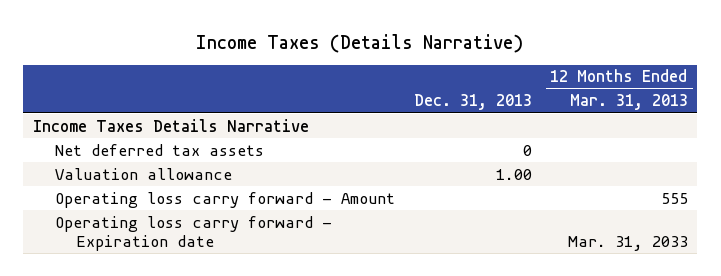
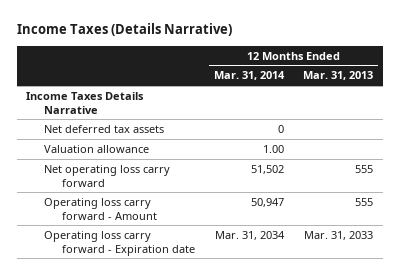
- | Dec. 31, 2013 | 12 Months Ended Mar. 31, 2013
+ | 12 Months Ended Mar. 31, 2014 | 12 Months Ended Mar. 31, 2013
+ Net operating loss carry forward | 51,502 | 555

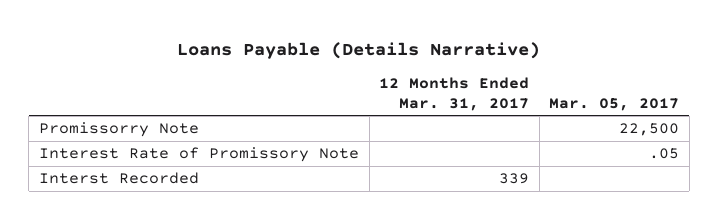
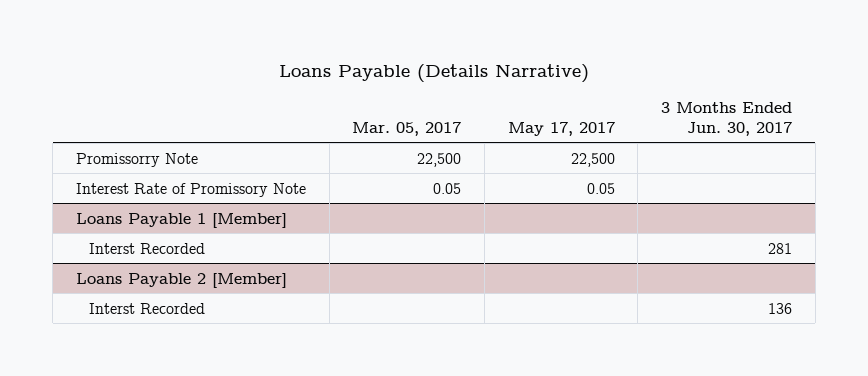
- | 12 Months Ended Mar. 31, 2017 | Mar. 05, 2017
+ | Mar. 05, 2017 | May 17, 2017 | 3 Months Ended Jun. 30, 2017
- Interest Rate of Promissory Note | | .05
- Interst Recorded | 339 |
+ Interest Rate of Promissory Note | 0.05 | 0.05 |
+ Loans Payable 1 [Member]
+ Interst Recorded | | | 281
+ Loans Payable 2 [Member]
+ Interst Recorded | | | 136

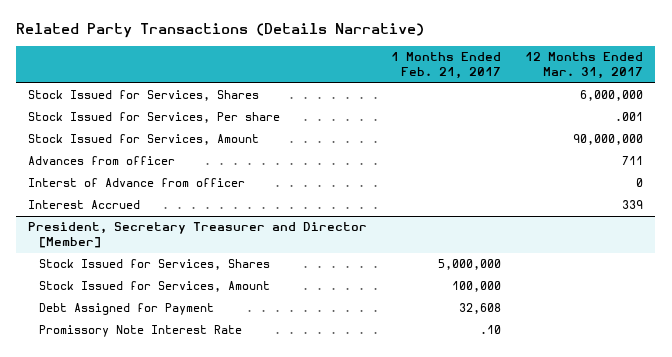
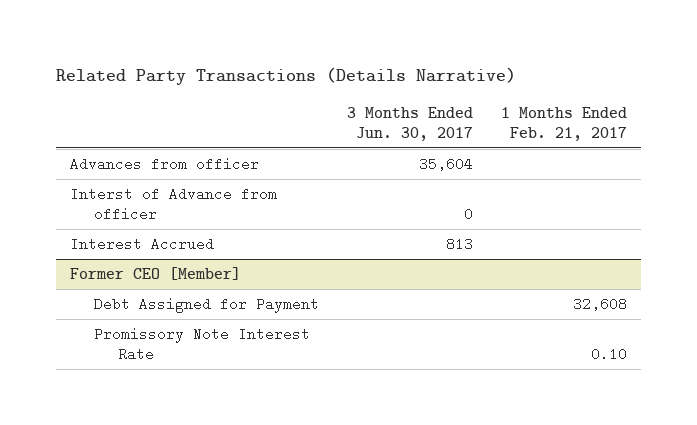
- | 1 Months Ended Feb. 21, 2017 | 12 Months Ended Mar. 31, 2017
+ | 3 Months Ended Jun. 30, 2017 | 1 Months Ended Feb. 21, 2017
- Stock Issued for Services, Shares | | 6,000,000
- Stock Issued for Services, Per share | | .001
- Stock Issued for Services, Amount | | 90,000,000
- President, Secretary Treasurer and Director [Member]
- Stock Issued for Services, Shares | 5,000,000 |
- Stock Issued for Services, Amount | 100,000 |
+ Former CEO [Member]
- Promissory Note Interest Rate | .10 |
+ Promissory Note Interest Rate | | 0.10

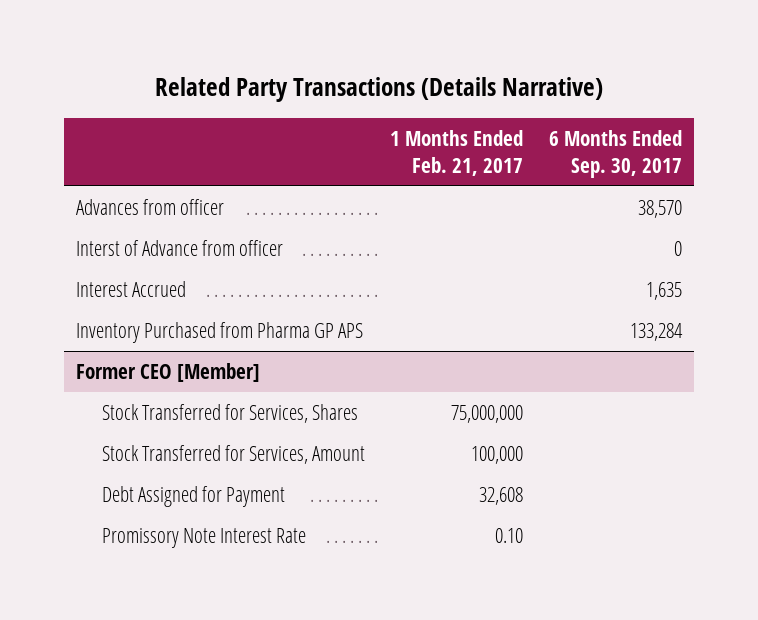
- | 3 Months Ended Jun. 30, 2017 | 1 Months Ended Feb. 21, 2017
+ | 1 Months Ended Feb. 21, 2017 | 6 Months Ended Sep. 30, 2017
+ Inventory Purchased from Pharma GP APS | | 133,284
@ Former CEO [Member]
+ Stock Transferred for Services, Shares | 75,000,000 |
+ Stock Transferred for Services, Amount | 100,000 |

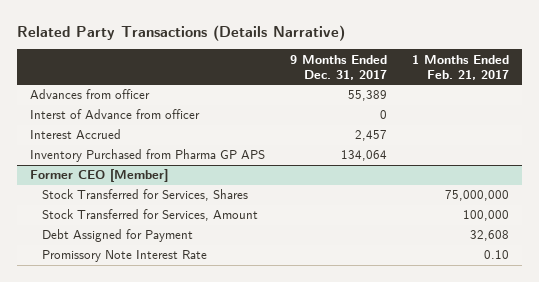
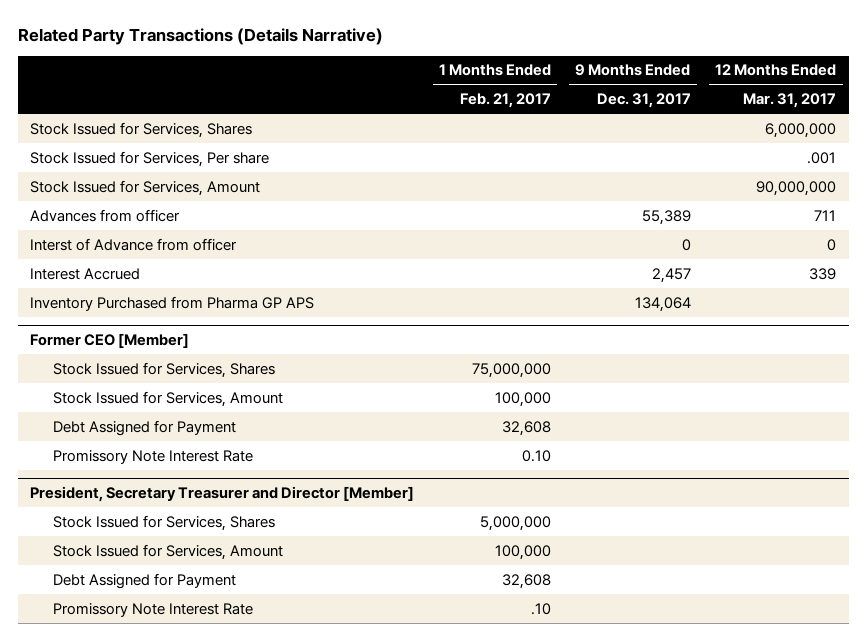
- | 9 Months Ended Dec. 31, 2017 | 1 Months Ended Feb. 21, 2017
+ | 1 Months Ended Feb. 21, 2017 | 9 Months Ended Dec. 31, 2017 | 12 Months Ended Mar. 31, 2017
+ Stock Issued for Services, Shares | | | 6,000,000
+ Stock Issued for Services, Per share | | | .001
+ Stock Issued for Services, Amount | | | 90,000,000
@ Former CEO [Member]
- Stock Transferred for Services, Shares | | 75,000,000
- Stock Transferred for Services, Amount | | 100,000
+ Stock Issued for Services, Shares | 75,000,000 | |
+ Stock Issued for Services, Amount | 100,000 | |
+ President, Secretary Treasurer and Director [Member]
+ Stock Issued for Services, Shares | 5,000,000 | |
+ Stock Issued for Services, Amount | 100,000 | |
+ Debt Assigned for Payment | 32,608 | |
+ Promissory Note Interest Rate | .10 | |

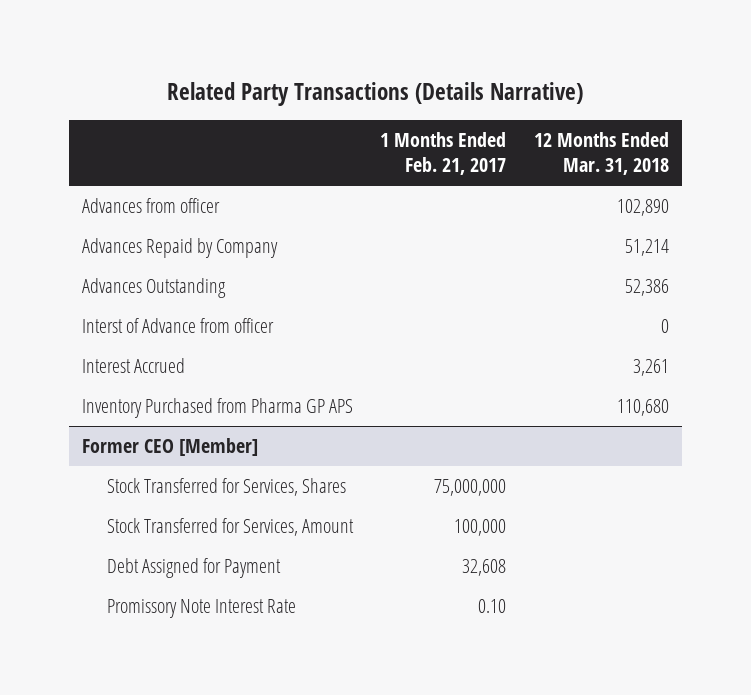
- | 1 Months Ended Feb. 21, 2017 | 9 Months Ended Dec. 31, 2017 | 12 Months Ended Mar. 31, 2017
+ | 1 Months Ended Feb. 21, 2017 | 12 Months Ended Mar. 31, 2018
- Stock Issued for Services, Shares | | | 6,000,000
- Stock Issued for Services, Per share | | | .001
- Stock Issued for Services, Amount | | | 90,000,000
+ Advances Repaid by Company | | 51,214
+ Advances Outstanding | | 52,386
@ Former CEO [Member]
- Stock Issued for Services, Shares | 75,000,000 | |
- Stock Issued for Services, Amount | 100,000 | |
+ Stock Transferred for Services, Shares | 75,000,000 |
+ Stock Transferred for Services, Amount | 100,000 |
- President, Secretary Treasurer and Director [Member]
- Stock Issued for Services, Shares | 5,000,000 | |
- Stock Issued for Services, Amount | 100,000 | |
- Debt Assigned for Payment | 32,608 | |
- Promissory Note Interest Rate | .10 | |

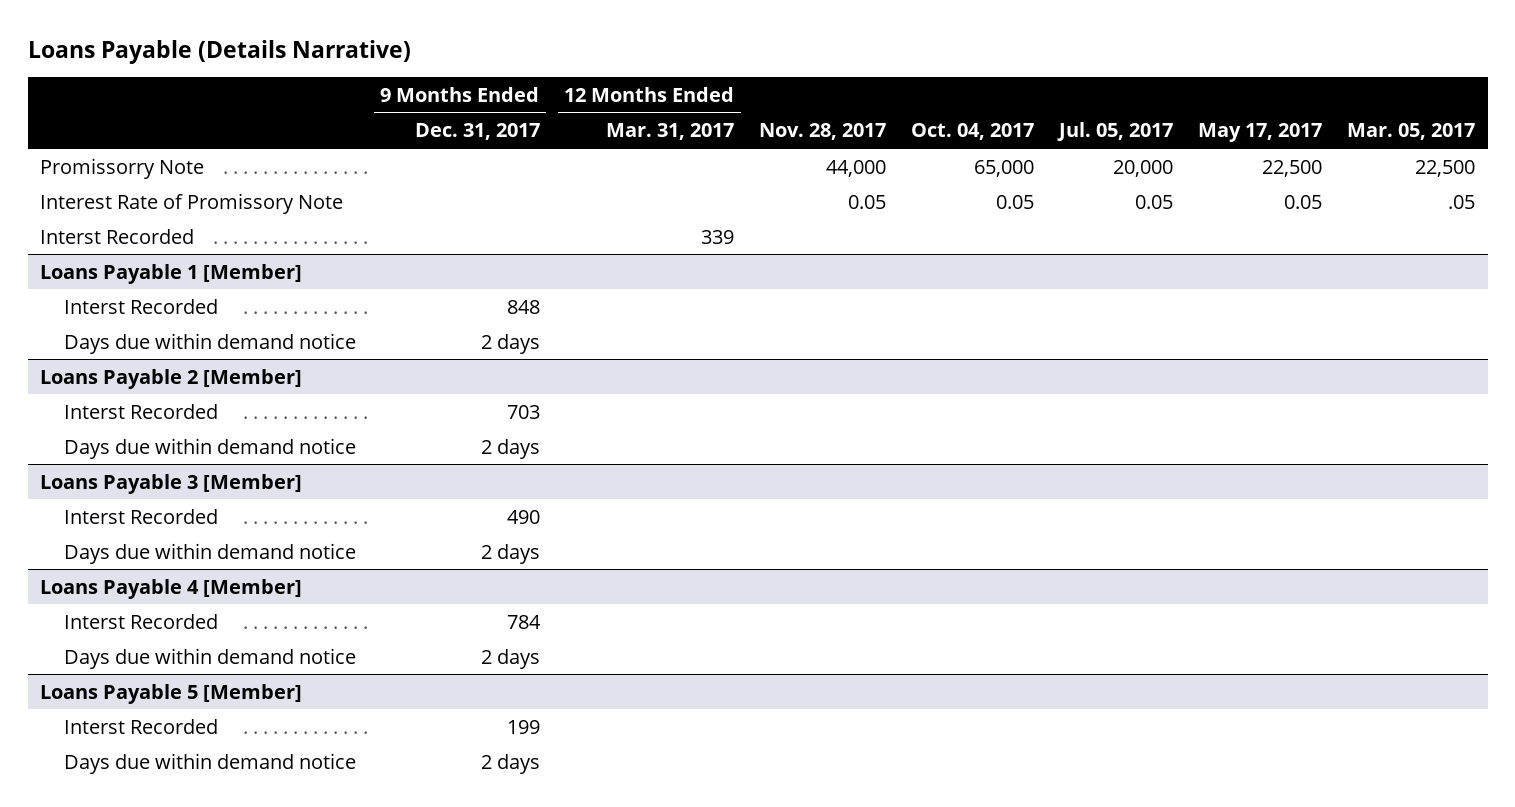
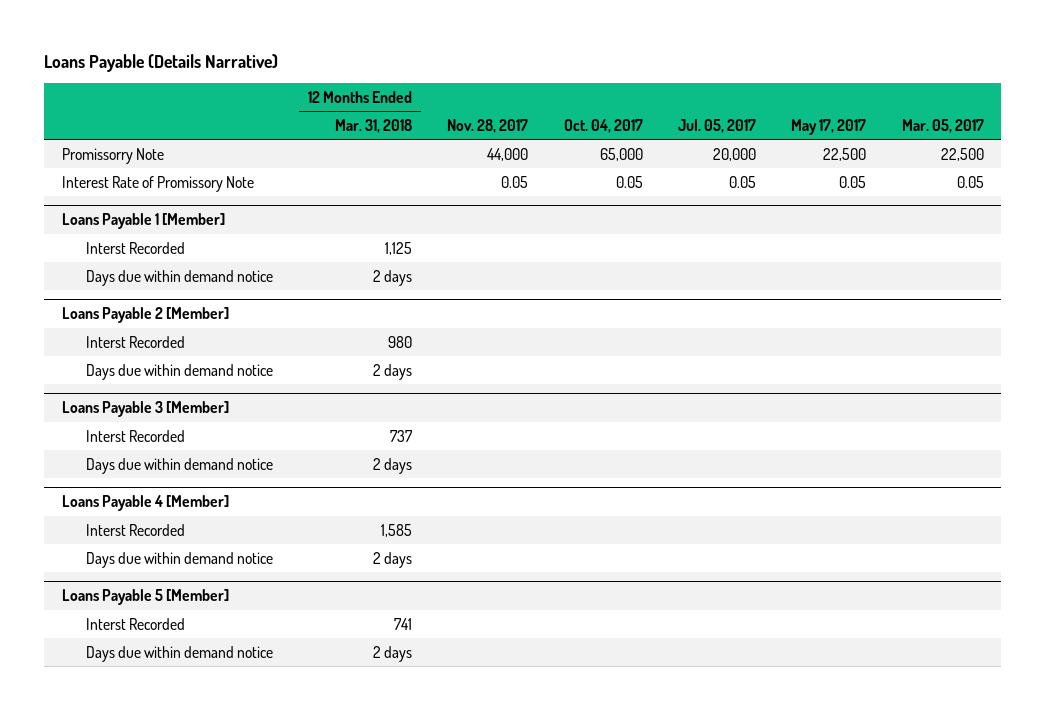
- | 9 Months Ended Dec. 31, 2017 | 12 Months Ended Mar. 31, 2017 | Nov. 28, 2017 | Oct. 04, 2017 | Jul. 05, 2017 | May 17, 2017 | Mar. 05, 2017
+ | 12 Months Ended Mar. 31, 2018 | Nov. 28, 2017 | Oct. 04, 2017 | Jul. 05, 2017 | May 17, 2017 | Mar. 05, 2017
- Interest Rate of Promissory Note | | | 0.05 | 0.05 | 0.05 | 0.05 | .05
- Interst Recorded | | 339 | | | | |
+ Interest Rate of Promissory Note | | 0.05 | 0.05 | 0.05 | 0.05 | 0.05

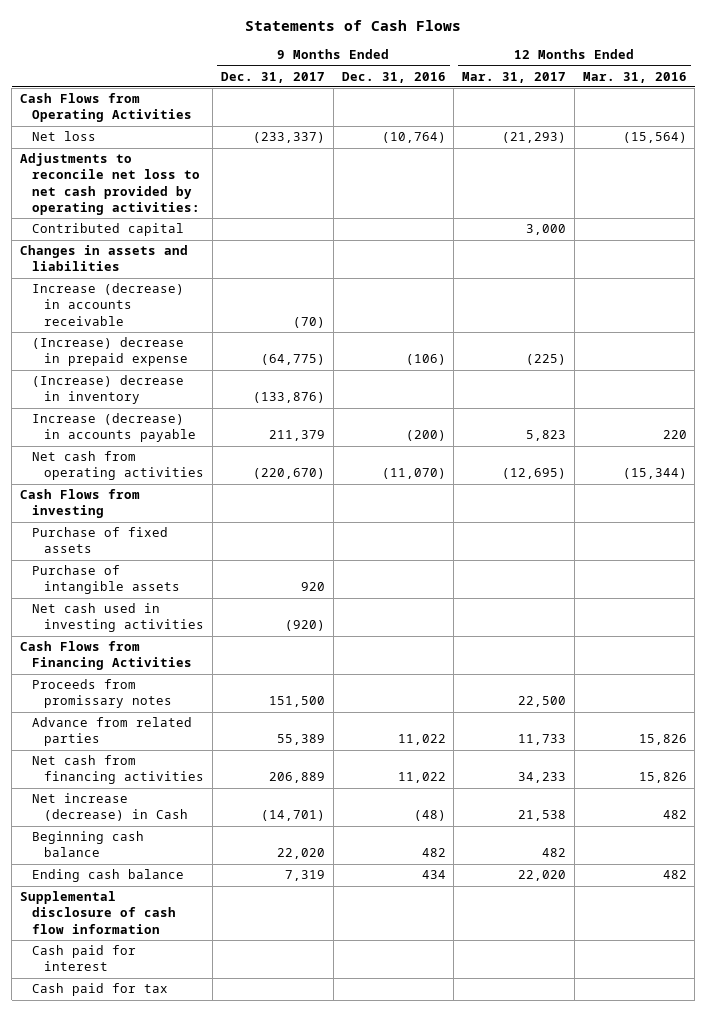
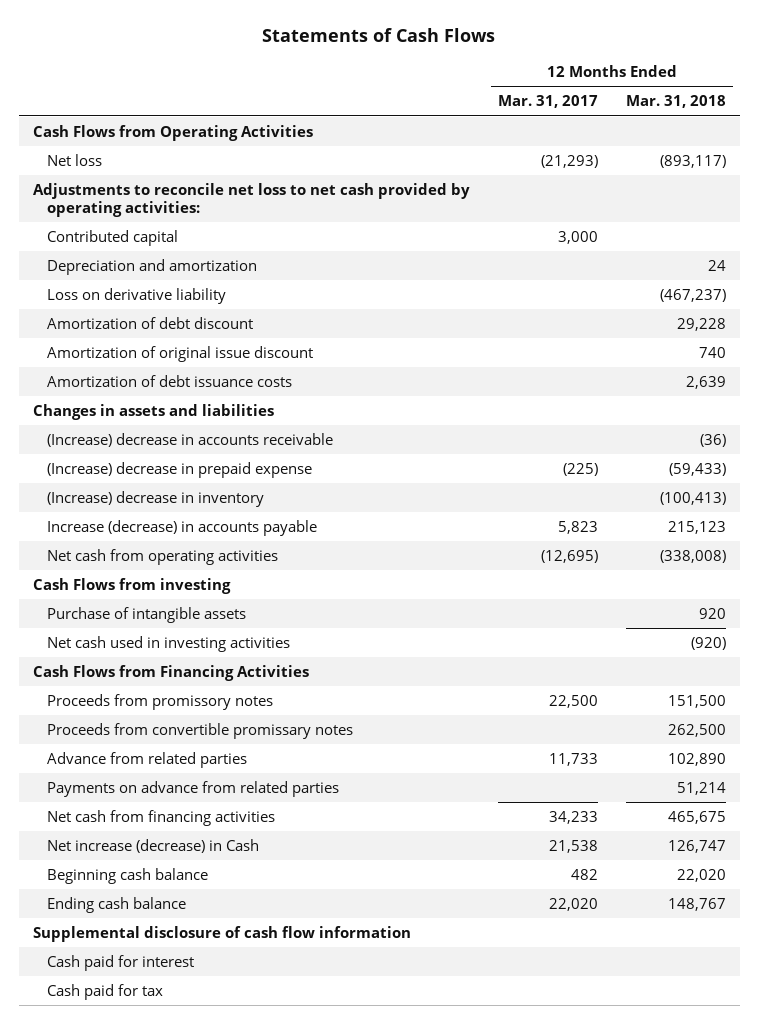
- | 9 Months Ended Dec. 31, 2017 | 9 Months Ended Dec. 31, 2016 | 12 Months Ended Mar. 31, 2017 | 12 Months Ended Mar. 31, 2016
+ | 12 Months Ended Mar. 31, 2017 | 12 Months Ended Mar. 31, 2018
+ Depreciation and amortization | | 24
+ Loss on derivative liability | | (467,237)
+ Amortization of debt discount | | 29,228
+ Amortization of original issue discount | | 740
+ Amortization of debt issuance costs | | 2,639
- Increase (decrease) in accounts receivable | (70) | | |
+ (Increase) decrease in accounts receivable | | (36)
- Purchase of fixed assets
- Proceeds from promissary notes | 151,500 | | 22,500 |
+ Proceeds from promissory notes | 22,500 | 151,500
+ Proceeds from convertible promissary notes | | 262,500
+ Payments on advance from related parties | | 51,214

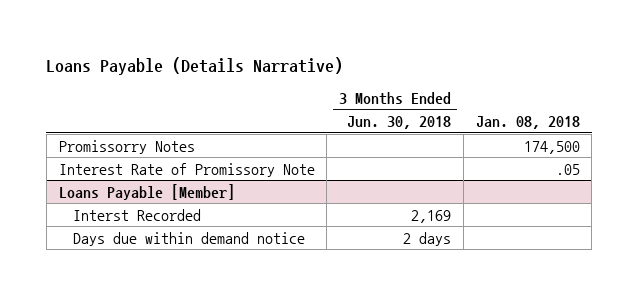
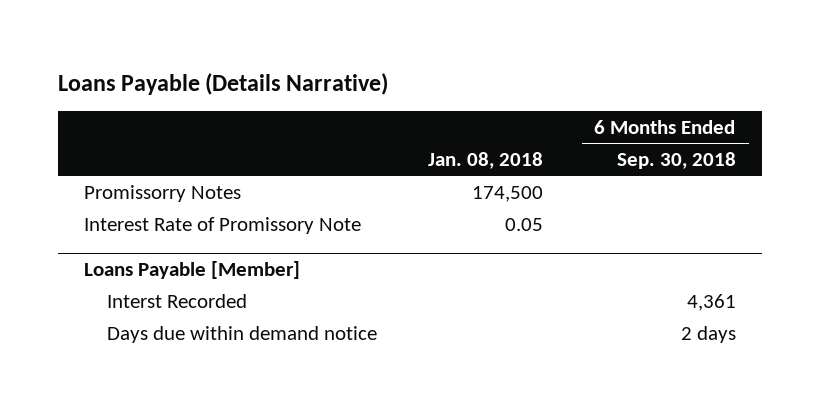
- | 3 Months Ended Jun. 30, 2018 | Jan. 08, 2018
+ | Jan. 08, 2018 | 6 Months Ended Sep. 30, 2018
- Interest Rate of Promissory Note | | .05
+ Interest Rate of Promissory Note | 0.05 |

